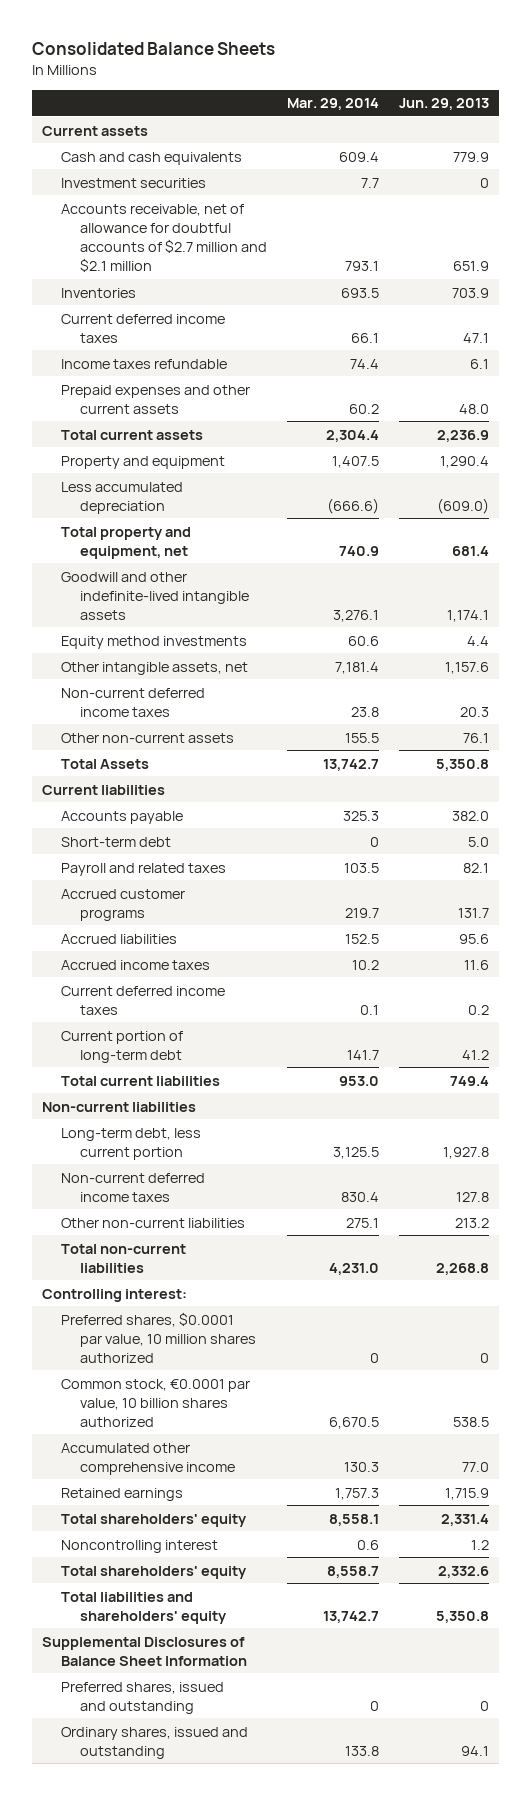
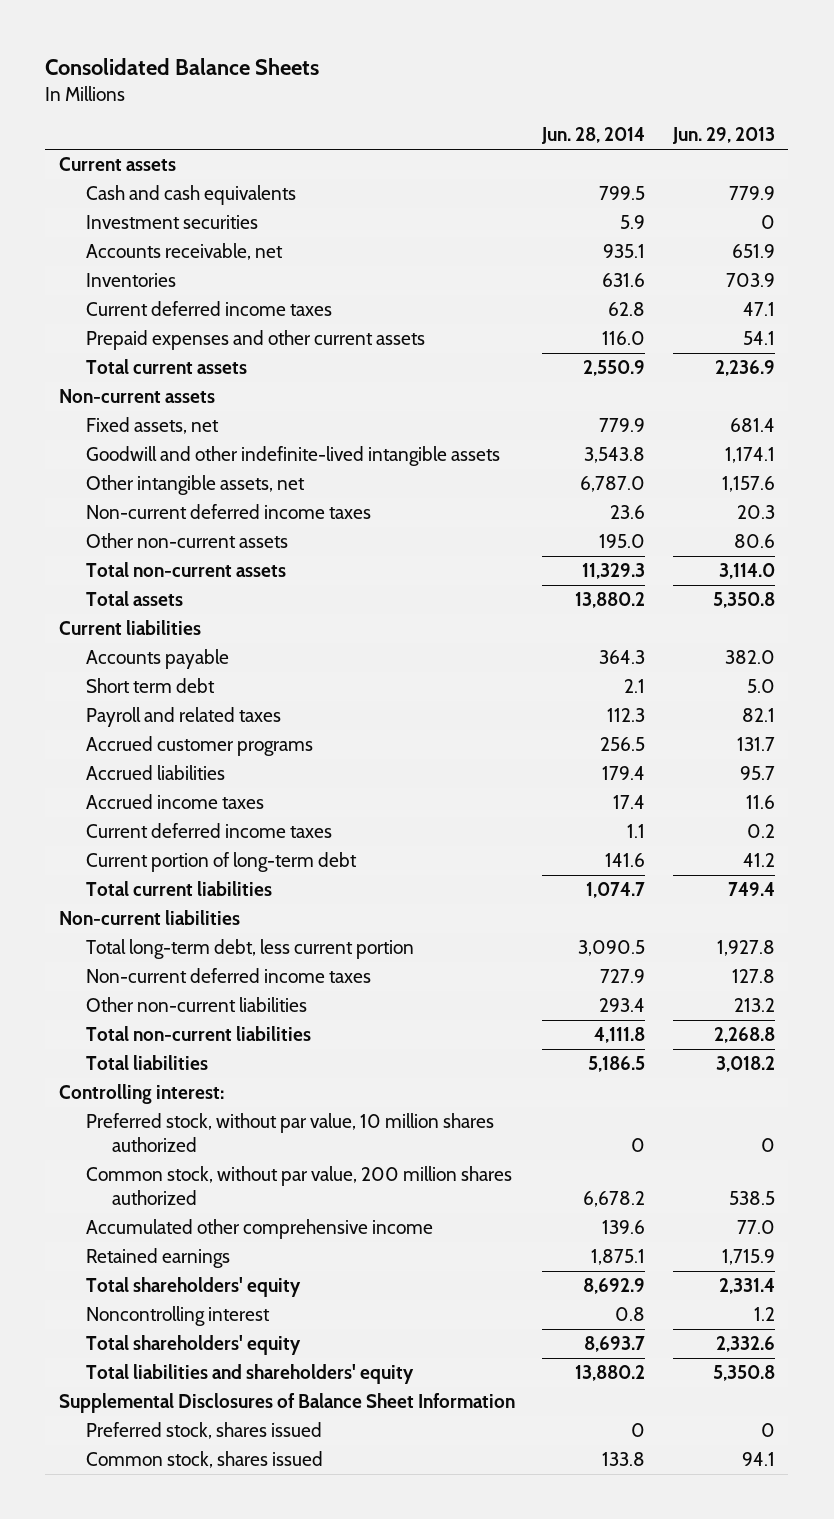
- | Mar. 29, 2014 | Jun. 29, 2013
+ | Jun. 28, 2014 | Jun. 29, 2013
- Accounts receivable, net of allowance for doubtful accounts of $2.7 million and $2.1 million | 793.1 | 651.9
+ Accounts receivable, net | 935.1 | 651.9
- Income taxes refundable | 74.4 | 6.1
- Prepaid expenses and other current assets | 60.2 | 48.0
+ Prepaid expenses and other current assets | 116.0 | 54.1
- Property and equipment | 1,407.5 | 1,290.4
- Less accumulated depreciation | (666.6) | (609.0)
- Total property and equipment, net | 740.9 | 681.4
+ Non-current assets
+ Fixed assets, net | 779.9 | 681.4
- Equity method investments | 60.6 | 4.4
- Other non-current assets | 155.5 | 76.1
- Total Assets | 13,742.7 | 5,350.8
+ Other non-current assets | 195.0 | 80.6
+ Total non-current assets | 11,329.3 | 3,114.0
+ Total assets | 13,880.2 | 5,350.8
- Short-term debt | 0 | 5.0
+ Short term debt | 2.1 | 5.0
- Accrued liabilities | 152.5 | 95.6
+ Accrued liabilities | 179.4 | 95.7
- Long-term debt, less current portion | 3,125.5 | 1,927.8
+ Total long-term debt, less current portion | 3,090.5 | 1,927.8
+ Total liabilities | 5,186.5 | 3,018.2
- Preferred shares, $0.0001 par value, 10 million shares authorized | 0 | 0
- Common stock, €0.0001 par value, 10 billion shares authorized | 6,670.5 | 538.5
+ Preferred stock, without par value, 10 million shares authorized | 0 | 0
+ Common stock, without par value, 200 million shares authorized | 6,678.2 | 538.5
- Preferred shares, issued and outstanding | 0 | 0
- Ordinary shares, issued and outstanding | 133.8 | 94.1
+ Preferred stock, shares issued | 0 | 0
+ Common stock, shares issued | 133.8 | 94.1

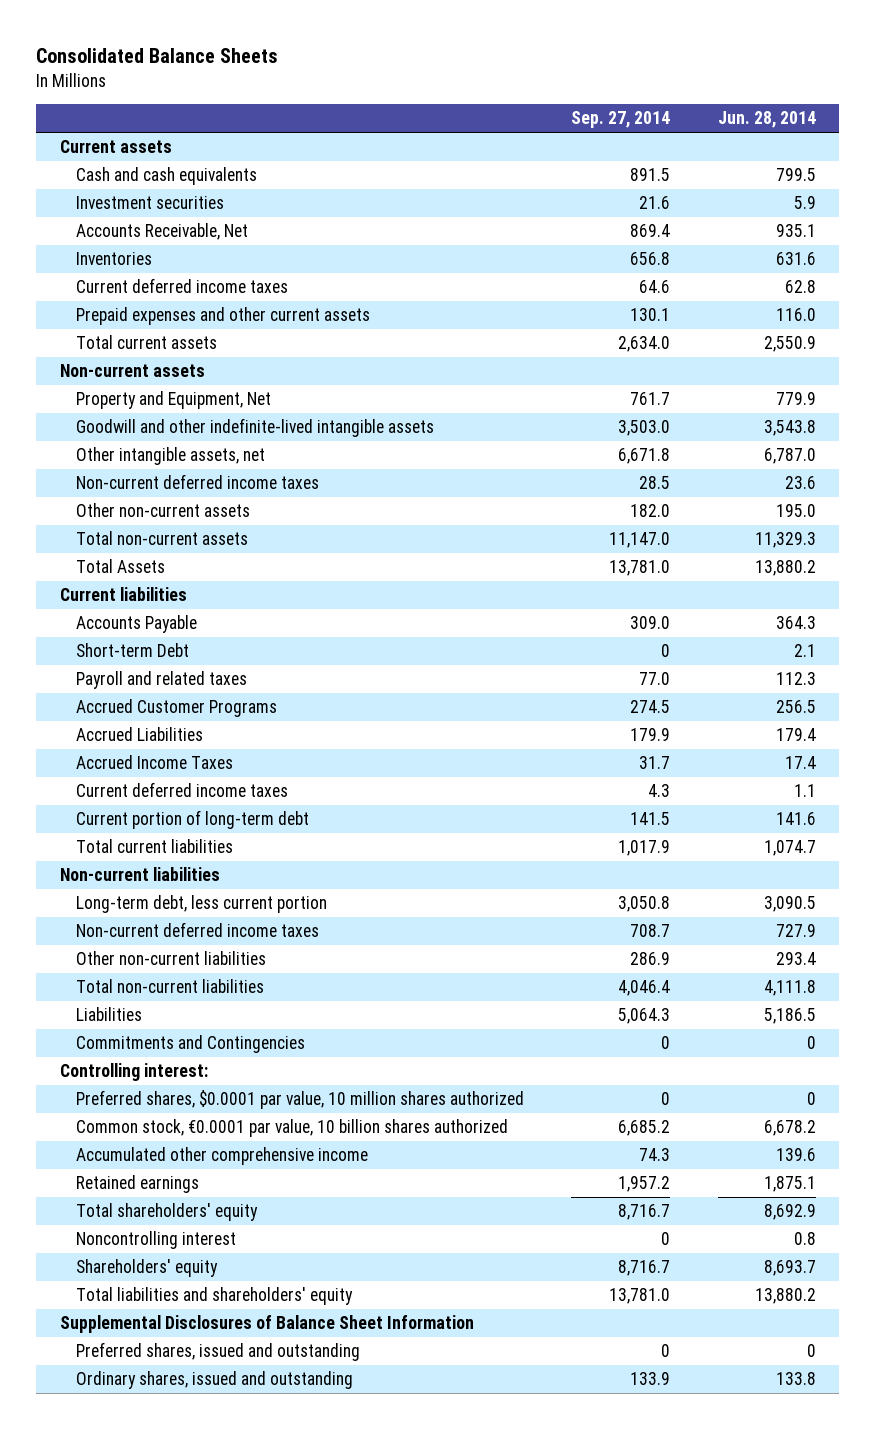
- | Jun. 28, 2014 | Jun. 29, 2013
+ | Sep. 27, 2014 | Jun. 28, 2014
- Accounts receivable, net | 935.1 | 651.9
+ Accounts Receivable, Net | 869.4 | 935.1
- Fixed assets, net | 779.9 | 681.4
+ Property and Equipment, Net | 761.7 | 779.9
- Total assets | 13,880.2 | 5,350.8
+ Total Assets | 13,781.0 | 13,880.2
- Accounts payable | 364.3 | 382.0
- Short term debt | 2.1 | 5.0
+ Accounts Payable | 309.0 | 364.3
+ Short-term Debt | 0 | 2.1
- Accrued customer programs | 256.5 | 131.7
- Accrued liabilities | 179.4 | 95.7
- Accrued income taxes | 17.4 | 11.6
+ Accrued Customer Programs | 274.5 | 256.5
+ Accrued Liabilities | 179.9 | 179.4
+ Accrued Income Taxes | 31.7 | 17.4
- Total long-term debt, less current portion | 3,090.5 | 1,927.8
+ Long-term debt, less current portion | 3,050.8 | 3,090.5
- Total liabilities | 5,186.5 | 3,018.2
+ Liabilities | 5,064.3 | 5,186.5
+ Commitments and Contingencies | 0 | 0
- Preferred stock, without par value, 10 million shares authorized | 0 | 0
- Common stock, without par value, 200 million shares authorized | 6,678.2 | 538.5
+ Preferred shares, $0.0001 par value, 10 million shares authorized | 0 | 0
+ Common stock, €0.0001 par value, 10 billion shares authorized | 6,685.2 | 6,678.2
- Total shareholders' equity | 8,693.7 | 2,332.6
+ Shareholders' equity | 8,716.7 | 8,693.7
- Preferred stock, shares issued | 0 | 0
- Common stock, shares issued | 133.8 | 94.1
+ Preferred shares, issued and outstanding | 0 | 0
+ Ordinary shares, issued and outstanding | 133.9 | 133.8

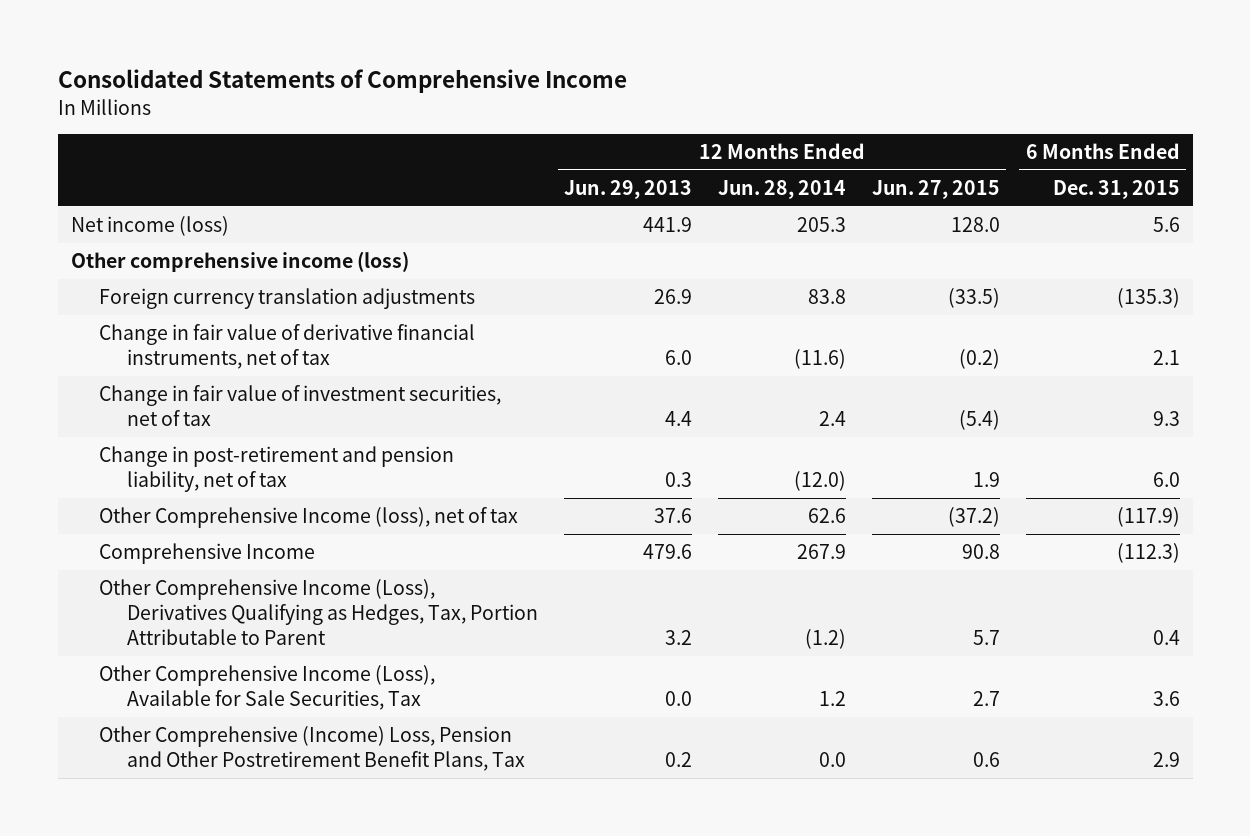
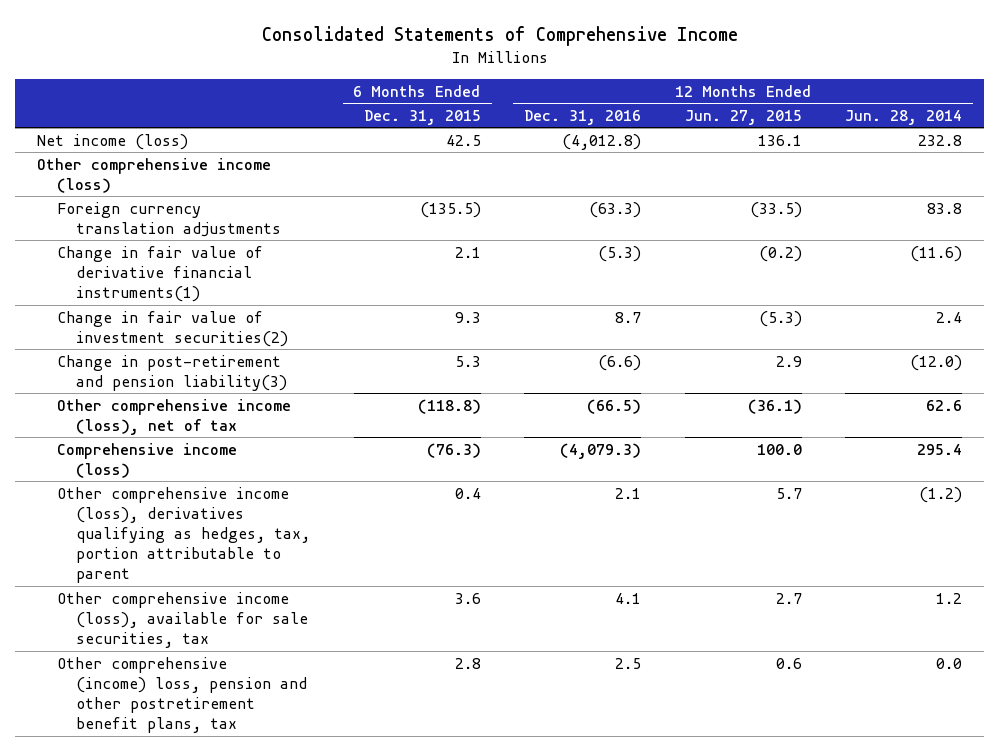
- | 12 Months Ended Jun. 29, 2013 | 12 Months Ended Jun. 28, 2014 | 12 Months Ended Jun. 27, 2015 | 6 Months Ended Dec. 31, 2015
+ | 6 Months Ended Dec. 31, 2015 | 12 Months Ended Dec. 31, 2016 | 12 Months Ended Jun. 27, 2015 | 12 Months Ended Jun. 28, 2014
- Net income (loss) | 441.9 | 205.3 | 128.0 | 5.6
+ Net income (loss) | 42.5 | (4,012.8) | 136.1 | 232.8
- Foreign currency translation adjustments | 26.9 | 83.8 | (33.5) | (135.3)
- Change in fair value of derivative financial instruments, net of tax | 6.0 | (11.6) | (0.2) | 2.1
- Change in fair value of investment securities, net of tax | 4.4 | 2.4 | (5.4) | 9.3
- Change in post-retirement and pension liability, net of tax | 0.3 | (12.0) | 1.9 | 6.0
- Other Comprehensive Income (loss), net of tax | 37.6 | 62.6 | (37.2) | (117.9)
- Comprehensive Income | 479.6 | 267.9 | 90.8 | (112.3)
- Other Comprehensive Income (Loss), Derivatives Qualifying as Hedges, Tax, Portion Attributable to Parent | 3.2 | (1.2) | 5.7 | 0.4
- Other Comprehensive Income (Loss), Available for Sale Securities, Tax | 0.0 | 1.2 | 2.7 | 3.6
- Other Comprehensive (Income) Loss, Pension and Other Postretirement Benefit Plans, Tax | 0.2 | 0.0 | 0.6 | 2.9
+ Foreign currency translation adjustments | (135.5) | (63.3) | (33.5) | 83.8
+ Change in fair value of derivative financial instruments(1) | 2.1 | (5.3) | (0.2) | (11.6)
+ Change in fair value of investment securities(2) | 9.3 | 8.7 | (5.3) | 2.4
+ Change in post-retirement and pension liability(3) | 5.3 | (6.6) | 2.9 | (12.0)
+ Other comprehensive income (loss), net of tax | (118.8) | (66.5) | (36.1) | 62.6
+ Comprehensive income (loss) | (76.3) | (4,079.3) | 100.0 | 295.4
+ Other comprehensive income (loss), derivatives qualifying as hedges, tax, portion attributable to parent | 0.4 | 2.1 | 5.7 | (1.2)
+ Other comprehensive income (loss), available for sale securities, tax | 3.6 | 4.1 | 2.7 | 1.2
+ Other comprehensive (income) loss, pension and other postretirement benefit plans, tax | 2.8 | 2.5 | 0.6 | 0.0

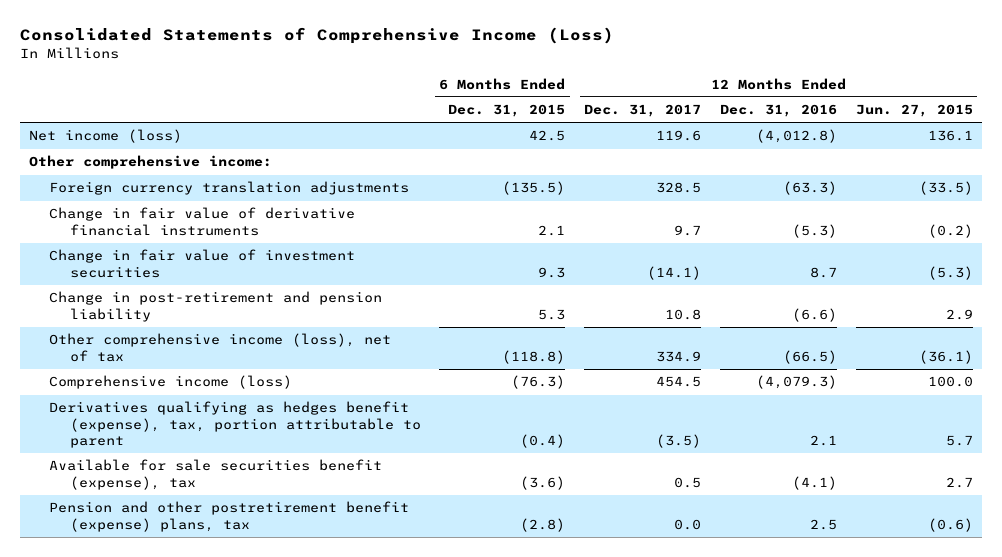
- Consolidated Statements of Comprehensive Income
+ Consolidated Statements of Comprehensive Income (Loss)
- | 6 Months Ended Dec. 31, 2015 | 12 Months Ended Dec. 31, 2016 | 12 Months Ended Jun. 27, 2015 | 12 Months Ended Jun. 28, 2014
+ | 6 Months Ended Dec. 31, 2015 | 12 Months Ended Dec. 31, 2017 | 12 Months Ended Dec. 31, 2016 | 12 Months Ended Jun. 27, 2015
- Other comprehensive income (loss)
+ Other comprehensive income:
- Change in fair value of derivative financial instruments(1) | 2.1 | (5.3) | (0.2) | (11.6)
- Change in fair value of investment securities(2) | 9.3 | 8.7 | (5.3) | 2.4
- Change in post-retirement and pension liability(3) | 5.3 | (6.6) | 2.9 | (12.0)
+ Change in fair value of derivative financial instruments | 2.1 | 9.7 | (5.3) | (0.2)
+ Change in fair value of investment securities | 9.3 | (14.1) | 8.7 | (5.3)
+ Change in post-retirement and pension liability | 5.3 | 10.8 | (6.6) | 2.9
- Other comprehensive income (loss), derivatives qualifying as hedges, tax, portion attributable to parent | 0.4 | 2.1 | 5.7 | (1.2)
- Other comprehensive income (loss), available for sale securities, tax | 3.6 | 4.1 | 2.7 | 1.2
- Other comprehensive (income) loss, pension and other postretirement benefit plans, tax | 2.8 | 2.5 | 0.6 | 0.0
+ Derivatives qualifying as hedges benefit (expense), tax, portion attributable to parent | (0.4) | (3.5) | 2.1 | 5.7
+ Available for sale securities benefit (expense), tax | (3.6) | 0.5 | (4.1) | 2.7
+ Pension and other postretirement benefit (expense) plans, tax | (2.8) | 0.0 | 2.5 | (0.6)

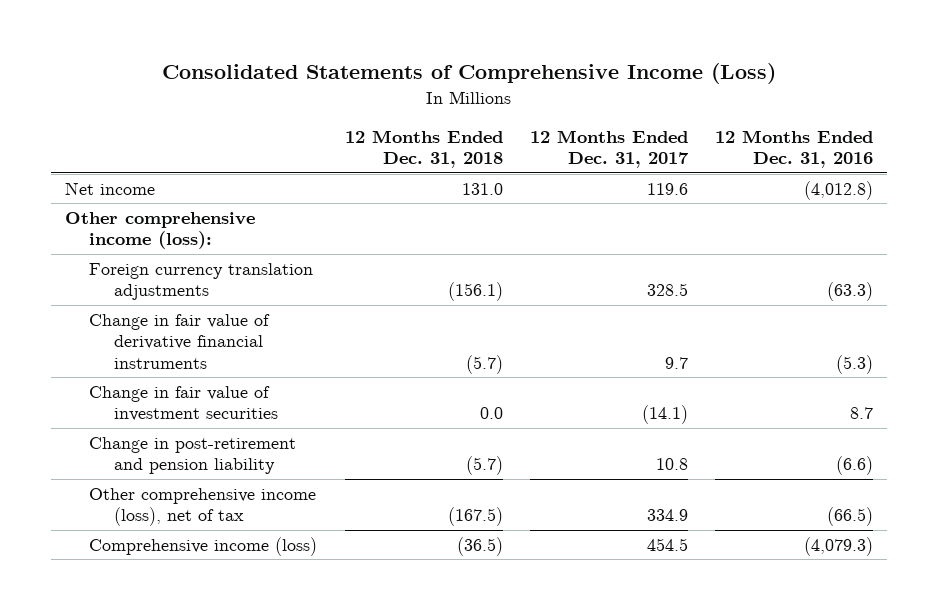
- | 6 Months Ended Dec. 31, 2015 | 12 Months Ended Dec. 31, 2017 | 12 Months Ended Dec. 31, 2016 | 12 Months Ended Jun. 27, 2015
+ | 12 Months Ended Dec. 31, 2018 | 12 Months Ended Dec. 31, 2017 | 12 Months Ended Dec. 31, 2016
- Net income (loss) | 42.5 | 119.6 | (4,012.8) | 136.1
- Other comprehensive income:
+ Net income | 131.0 | 119.6 | (4,012.8)
+ Other comprehensive income (loss):
- Derivatives qualifying as hedges benefit (expense), tax, portion attributable to parent | (0.4) | (3.5) | 2.1 | 5.7
- Available for sale securities benefit (expense), tax | (3.6) | 0.5 | (4.1) | 2.7
- Pension and other postretirement benefit (expense) plans, tax | (2.8) | 0.0 | 2.5 | (0.6)

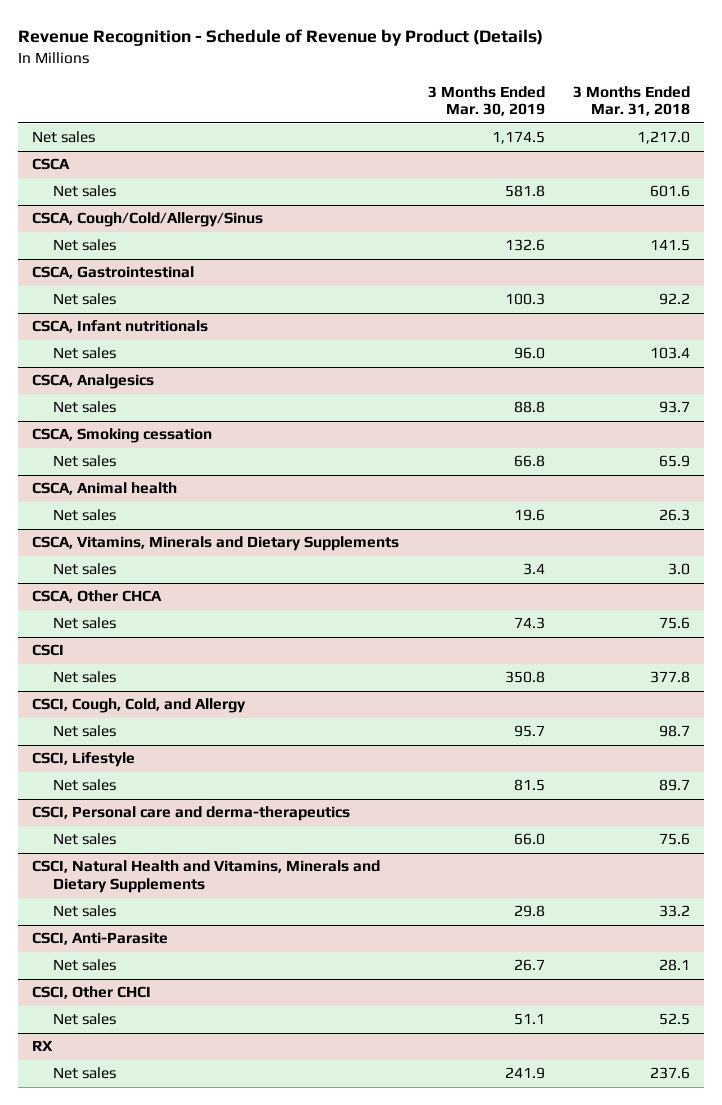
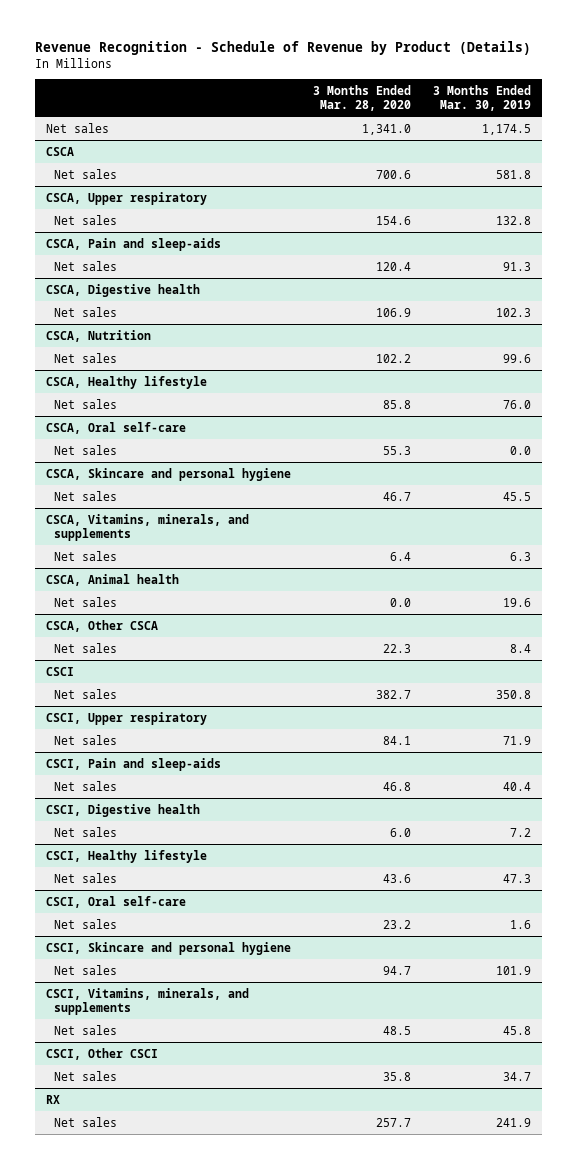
- | 3 Months Ended Mar. 30, 2019 | 3 Months Ended Mar. 31, 2018
+ | 3 Months Ended Mar. 28, 2020 | 3 Months Ended Mar. 30, 2019
- CSCA, Cough/Cold/Allergy/Sinus
- Net sales | 132.6 | 141.5
- CSCA, Gastrointestinal
- Net sales | 100.3 | 92.2
- CSCA, Infant nutritionals
- Net sales | 96.0 | 103.4
- CSCA, Analgesics
- Net sales | 88.8 | 93.7
- CSCA, Smoking cessation
- Net sales | 66.8 | 65.9
+ CSCA, Upper respiratory
+ Net sales | 154.6 | 132.8
+ CSCA, Pain and sleep-aids
+ Net sales | 120.4 | 91.3
+ CSCA, Digestive health
+ Net sales | 106.9 | 102.3
+ CSCA, Nutrition
+ Net sales | 102.2 | 99.6
+ CSCA, Healthy lifestyle
+ Net sales | 85.8 | 76.0
+ CSCA, Oral self-care
+ Net sales | 55.3 | 0.0
+ CSCA, Skincare and personal hygiene
+ Net sales | 46.7 | 45.5
+ CSCA, Vitamins, minerals, and supplements
+ Net sales | 6.4 | 6.3
- CSCA, Vitamins, Minerals and Dietary Supplements
- Net sales | 3.4 | 3.0
- CSCA, Other CHCA
- Net sales | 74.3 | 75.6
+ CSCA, Other CSCA
+ Net sales | 22.3 | 8.4
- CSCI, Cough, Cold, and Allergy
- Net sales | 95.7 | 98.7
- CSCI, Lifestyle
- Net sales | 81.5 | 89.7
- CSCI, Personal care and derma-therapeutics
- Net sales | 66.0 | 75.6
- CSCI, Natural Health and Vitamins, Minerals and Dietary Supplements
- Net sales | 29.8 | 33.2
- CSCI, Anti-Parasite
- Net sales | 26.7 | 28.1
- CSCI, Other CHCI
- Net sales | 51.1 | 52.5
+ CSCI, Upper respiratory
+ Net sales | 84.1 | 71.9
+ CSCI, Pain and sleep-aids
+ Net sales | 46.8 | 40.4
+ CSCI, Digestive health
+ Net sales | 6.0 | 7.2
+ CSCI, Healthy lifestyle
+ Net sales | 43.6 | 47.3
+ CSCI, Oral self-care
+ Net sales | 23.2 | 1.6
+ CSCI, Skincare and personal hygiene
+ Net sales | 94.7 | 101.9
+ CSCI, Vitamins, minerals, and supplements
+ Net sales | 48.5 | 45.8
+ CSCI, Other CSCI
+ Net sales | 35.8 | 34.7

